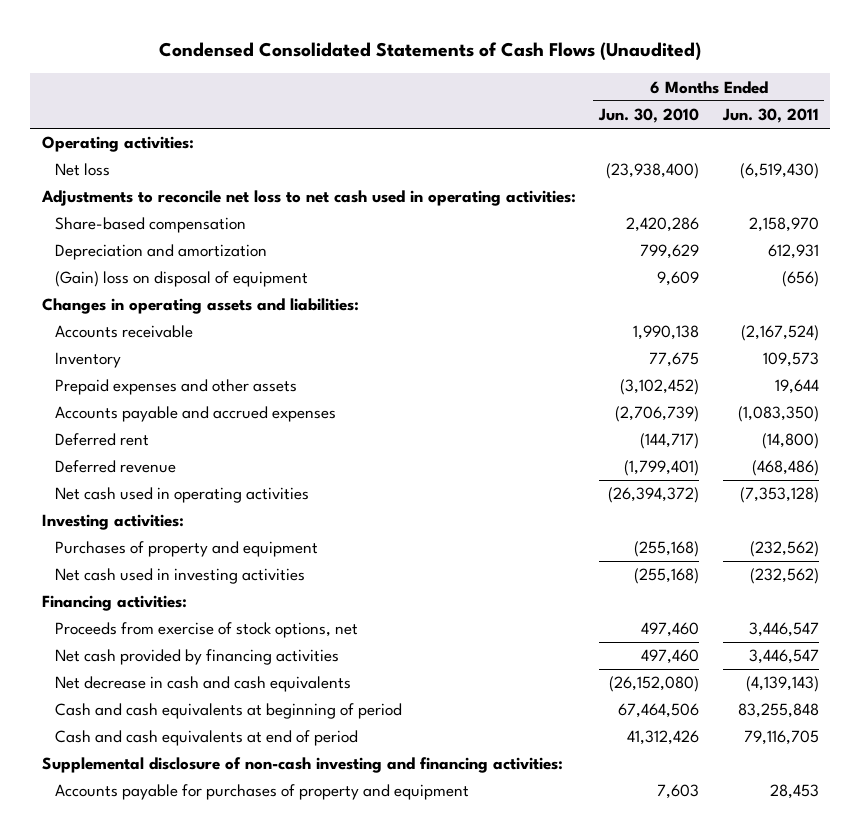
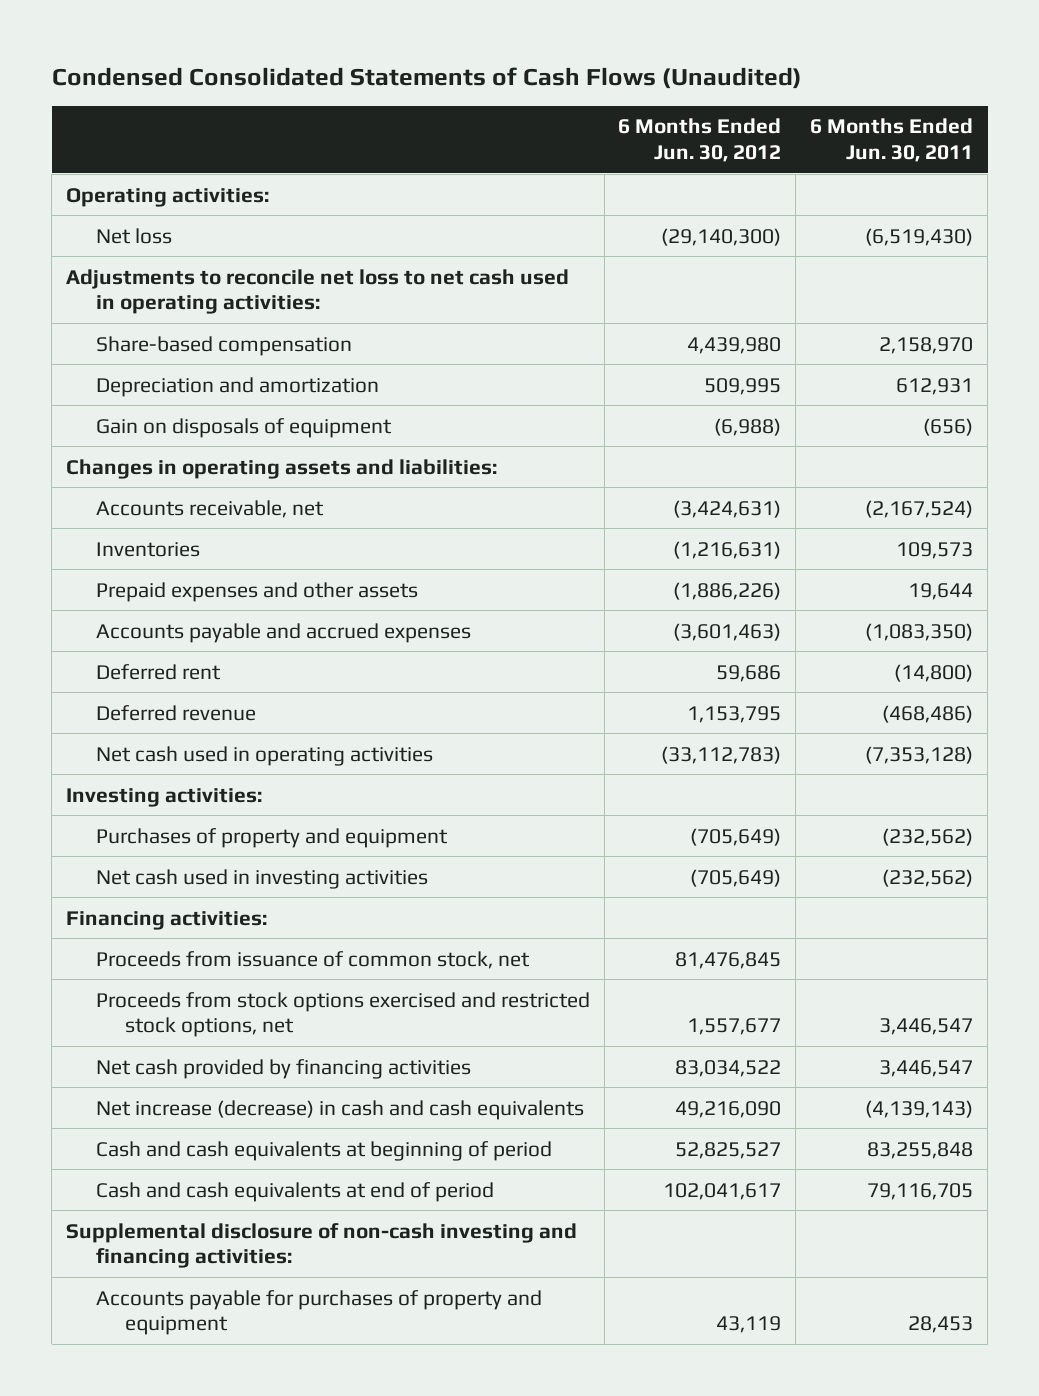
- | 6 Months Ended Jun. 30, 2010 | 6 Months Ended Jun. 30, 2011
+ | 6 Months Ended Jun. 30, 2012 | 6 Months Ended Jun. 30, 2011
- (Gain) loss on disposal of equipment | 9,609 | (656)
+ Gain on disposals of equipment | (6,988) | (656)
- Accounts receivable | 1,990,138 | (2,167,524)
- Inventory | 77,675 | 109,573
+ Accounts receivable, net | (3,424,631) | (2,167,524)
+ Inventories | (1,216,631) | 109,573
- Proceeds from exercise of stock options, net | 497,460 | 3,446,547
+ Proceeds from issuance of common stock, net | 81,476,845 |
+ Proceeds from stock options exercised and restricted stock options, net | 1,557,677 | 3,446,547
- Net decrease in cash and cash equivalents | (26,152,080) | (4,139,143)
+ Net increase (decrease) in cash and cash equivalents | 49,216,090 | (4,139,143)

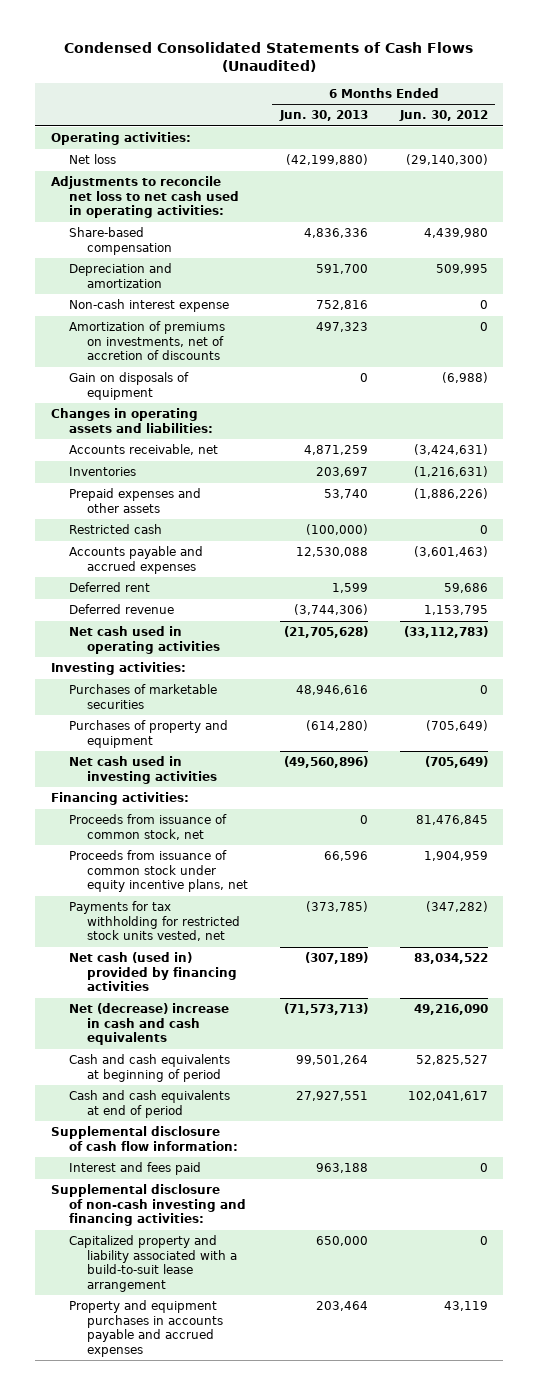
- | 6 Months Ended Jun. 30, 2012 | 6 Months Ended Jun. 30, 2011
+ | 6 Months Ended Jun. 30, 2013 | 6 Months Ended Jun. 30, 2012
+ Non-cash interest expense | 752,816 | 0
+ Amortization of premiums on investments, net of accretion of discounts | 497,323 | 0
+ Restricted cash | (100,000) | 0
+ Purchases of marketable securities | 48,946,616 | 0
- Proceeds from stock options exercised and restricted stock options, net | 1,557,677 | 3,446,547
- Net cash provided by financing activities | 83,034,522 | 3,446,547
- Net increase (decrease) in cash and cash equivalents | 49,216,090 | (4,139,143)
+ Proceeds from issuance of common stock under equity incentive plans, net | 66,596 | 1,904,959
+ Payments for tax withholding for restricted stock units vested, net | (373,785) | (347,282)
+ Net cash (used in) provided by financing activities | (307,189) | 83,034,522
+ Net (decrease) increase in cash and cash equivalents | (71,573,713) | 49,216,090
+ Supplemental disclosure of cash flow information:
+ Interest and fees paid | 963,188 | 0
- Accounts payable for purchases of property and equipment | 43,119 | 28,453
+ Capitalized property and liability associated with a build-to-suit lease arrangement | 650,000 | 0
+ Property and equipment purchases in accounts payable and accrued expenses | 203,464 | 43,119

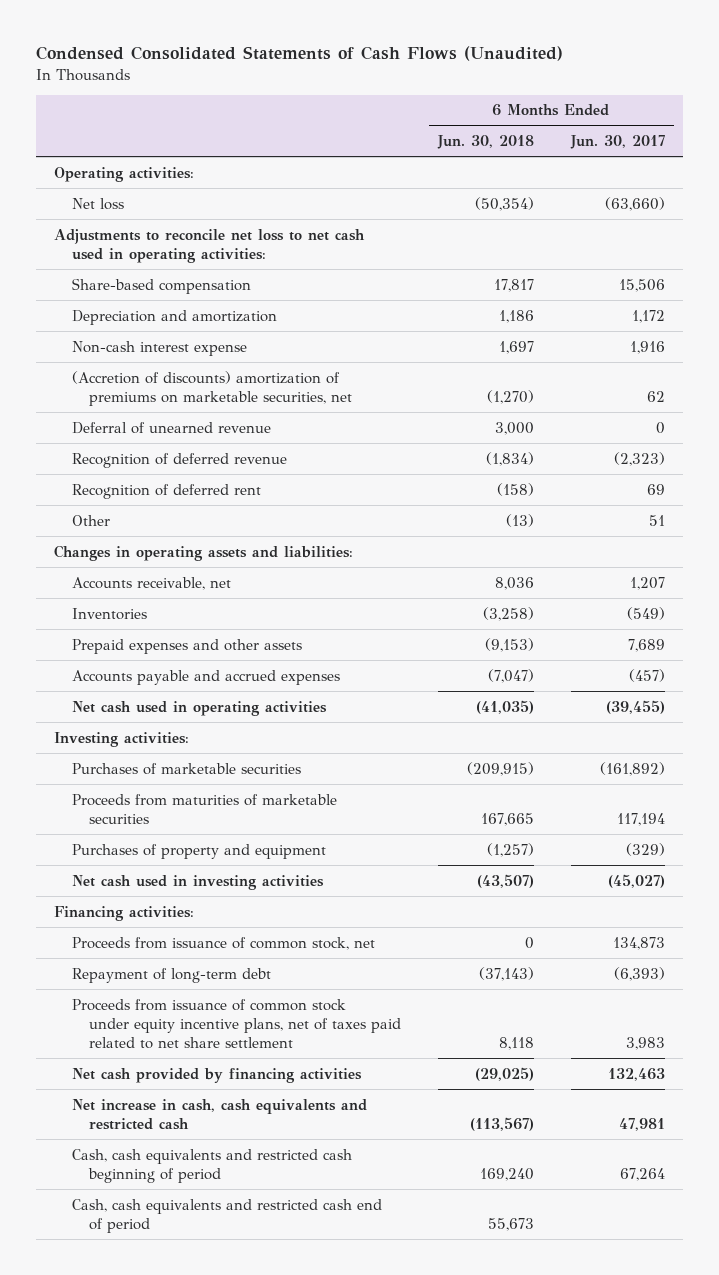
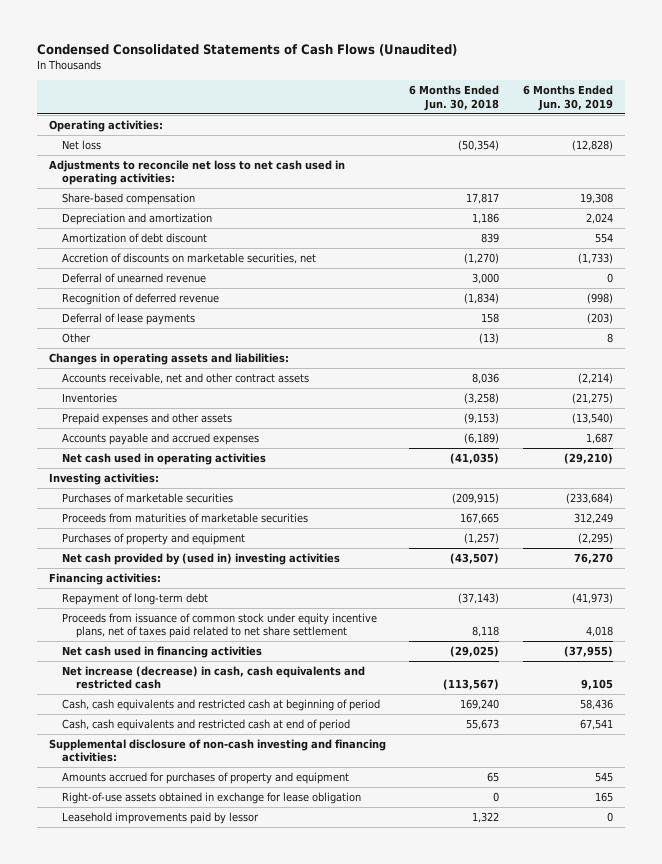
- | 6 Months Ended Jun. 30, 2018 | 6 Months Ended Jun. 30, 2017
+ | 6 Months Ended Jun. 30, 2018 | 6 Months Ended Jun. 30, 2019
- Non-cash interest expense | 1,697 | 1,916
- (Accretion of discounts) amortization of premiums on marketable securities, net | (1,270) | 62
+ Amortization of debt discount | 839 | 554
+ Accretion of discounts on marketable securities, net | (1,270) | (1,733)
- Recognition of deferred rent | (158) | 69
+ Deferral of lease payments | 158 | (203)
- Accounts receivable, net | 8,036 | 1,207
+ Accounts receivable, net and other contract assets | 8,036 | (2,214)
- Accounts payable and accrued expenses | (7,047) | (457)
+ Accounts payable and accrued expenses | (6,189) | 1,687
- Net cash used in investing activities | (43,507) | (45,027)
+ Net cash provided by (used in) investing activities | (43,507) | 76,270
- Proceeds from issuance of common stock, net | 0 | 134,873
- Net cash provided by financing activities | (29,025) | 132,463
- Net increase in cash, cash equivalents and restricted cash | (113,567) | 47,981
- Cash, cash equivalents and restricted cash beginning of period | 169,240 | 67,264
- Cash, cash equivalents and restricted cash end of period | 55,673 |
+ Net cash used in financing activities | (29,025) | (37,955)
+ Net increase (decrease) in cash, cash equivalents and restricted cash | (113,567) | 9,105
+ Cash, cash equivalents and restricted cash at beginning of period | 169,240 | 58,436
+ Cash, cash equivalents and restricted cash at end of period | 55,673 | 67,541
+ Supplemental disclosure of non-cash investing and financing activities:
+ Amounts accrued for purchases of property and equipment | 65 | 545
+ Right-of-use assets obtained in exchange for lease obligation | 0 | 165
+ Leasehold improvements paid by lessor | 1,322 | 0

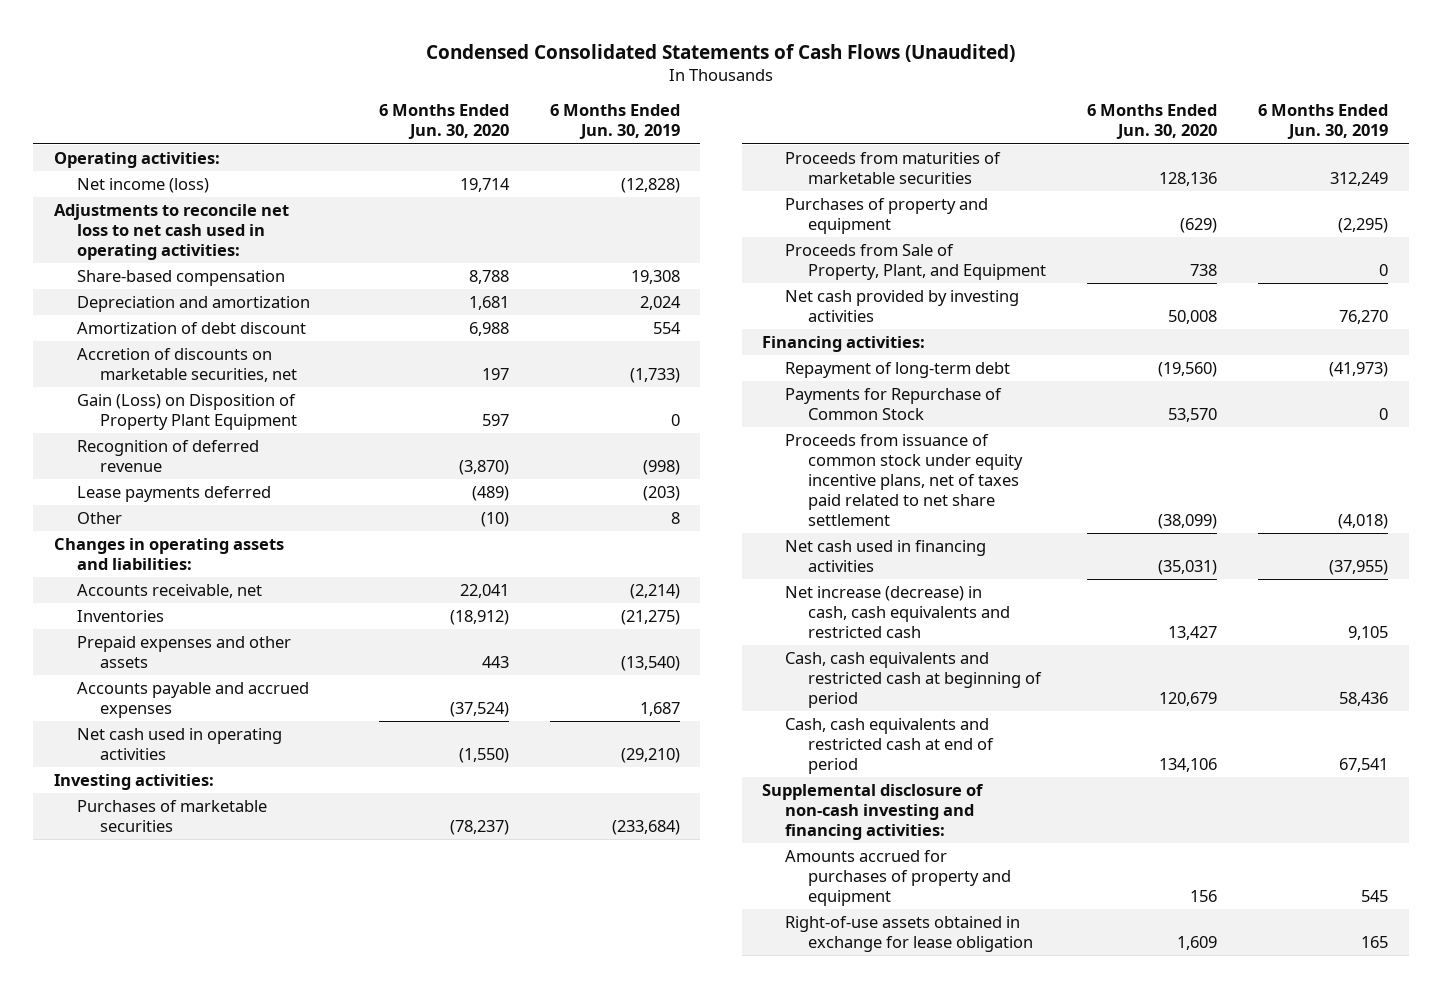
- | 6 Months Ended Jun. 30, 2018 | 6 Months Ended Jun. 30, 2019
+ | 6 Months Ended Jun. 30, 2020 | 6 Months Ended Jun. 30, 2019
- Net loss | (50,354) | (12,828)
+ Net income (loss) | 19,714 | (12,828)
- Deferral of unearned revenue | 3,000 | 0
+ Gain (Loss) on Disposition of Property Plant Equipment | 597 | 0
- Deferral of lease payments | 158 | (203)
+ Lease payments deferred | (489) | (203)
- Accounts receivable, net and other contract assets | 8,036 | (2,214)
+ Accounts receivable, net | 22,041 | (2,214)
- Net cash provided by (used in) investing activities | (43,507) | 76,270
+ Proceeds from Sale of Property, Plant, and Equipment | 738 | 0
+ Net cash provided by investing activities | 50,008 | 76,270
- Proceeds from issuance of common stock under equity incentive plans, net of taxes paid related to net share settlement | 8,118 | 4,018
+ Payments for Repurchase of Common Stock | 53,570 | 0
+ Proceeds from issuance of common stock under equity incentive plans, net of taxes paid related to net share settlement | (38,099) | (4,018)
- Leasehold improvements paid by lessor | 1,322 | 0

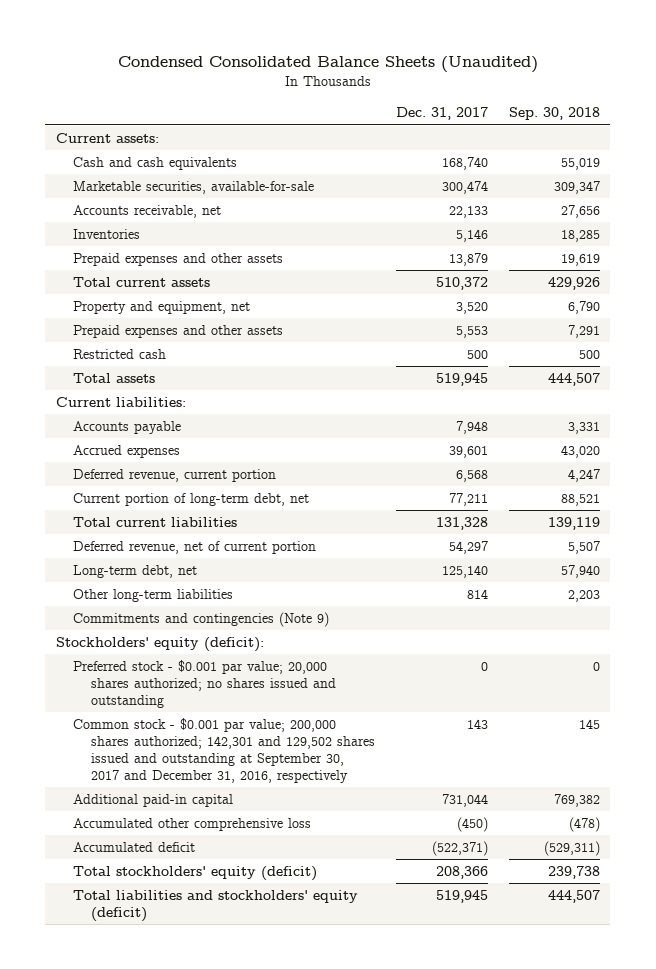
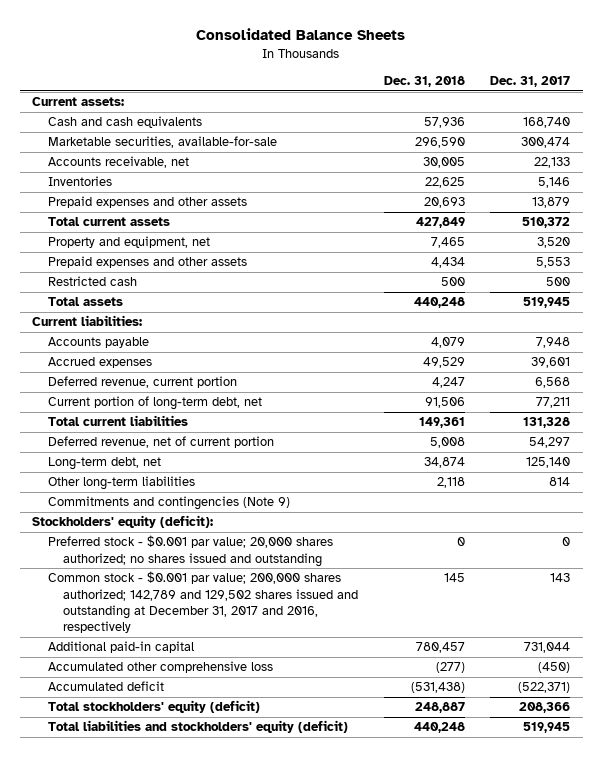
- Condensed Consolidated Balance Sheets (Unaudited)
+ Consolidated Balance Sheets
- | Dec. 31, 2017 | Sep. 30, 2018
+ | Dec. 31, 2018 | Dec. 31, 2017
- Common stock - $0.001 par value; 200,000 shares authorized; 142,301 and 129,502 shares issued and outstanding at September 30, 2017 and December 31, 2016, respectively | 143 | 145
+ Common stock - $0.001 par value; 200,000 shares authorized; 142,789 and 129,502 shares issued and outstanding at December 31, 2017 and 2016, respectively | 145 | 143

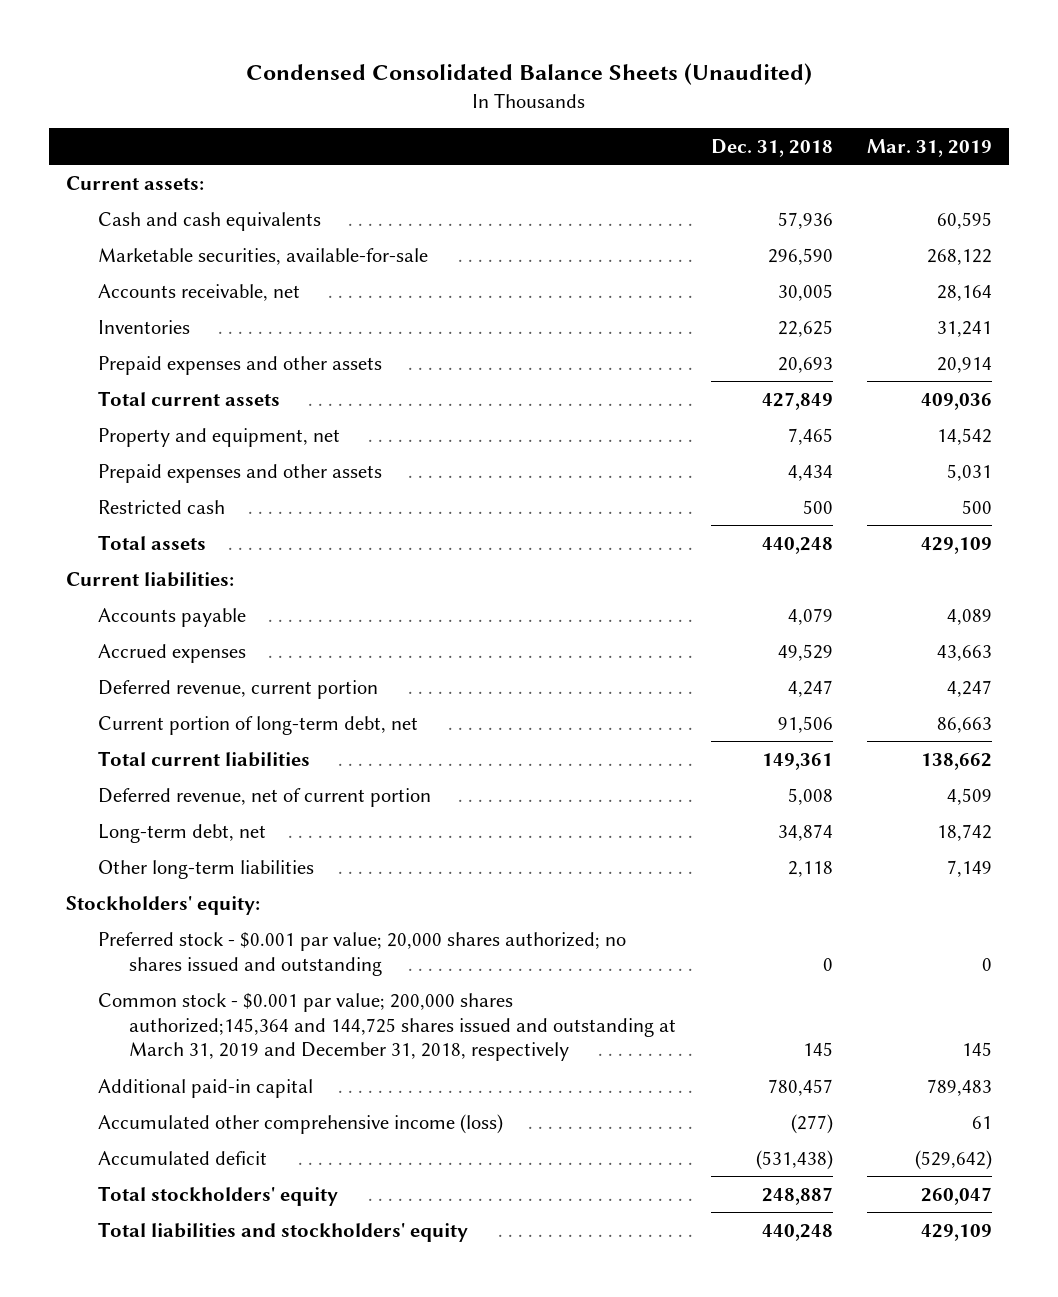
- Consolidated Balance Sheets
+ Condensed Consolidated Balance Sheets (Unaudited)
- | Dec. 31, 2018 | Dec. 31, 2017
+ | Dec. 31, 2018 | Mar. 31, 2019
- Commitments and contingencies (Note 9)
- Stockholders' equity (deficit):
+ Stockholders' equity:
- Common stock - $0.001 par value; 200,000 shares authorized; 142,789 and 129,502 shares issued and outstanding at December 31, 2017 and 2016, respectively | 145 | 143
+ Common stock - $0.001 par value; 200,000 shares authorized;145,364 and 144,725 shares issued and outstanding at March 31, 2019 and December 31, 2018, respectively | 145 | 145
- Accumulated other comprehensive loss | (277) | (450)
+ Accumulated other comprehensive income (loss) | (277) | 61
- Total stockholders' equity (deficit) | 248,887 | 208,366
- Total liabilities and stockholders' equity (deficit) | 440,248 | 519,945
+ Total stockholders' equity | 248,887 | 260,047
+ Total liabilities and stockholders' equity | 440,248 | 429,109

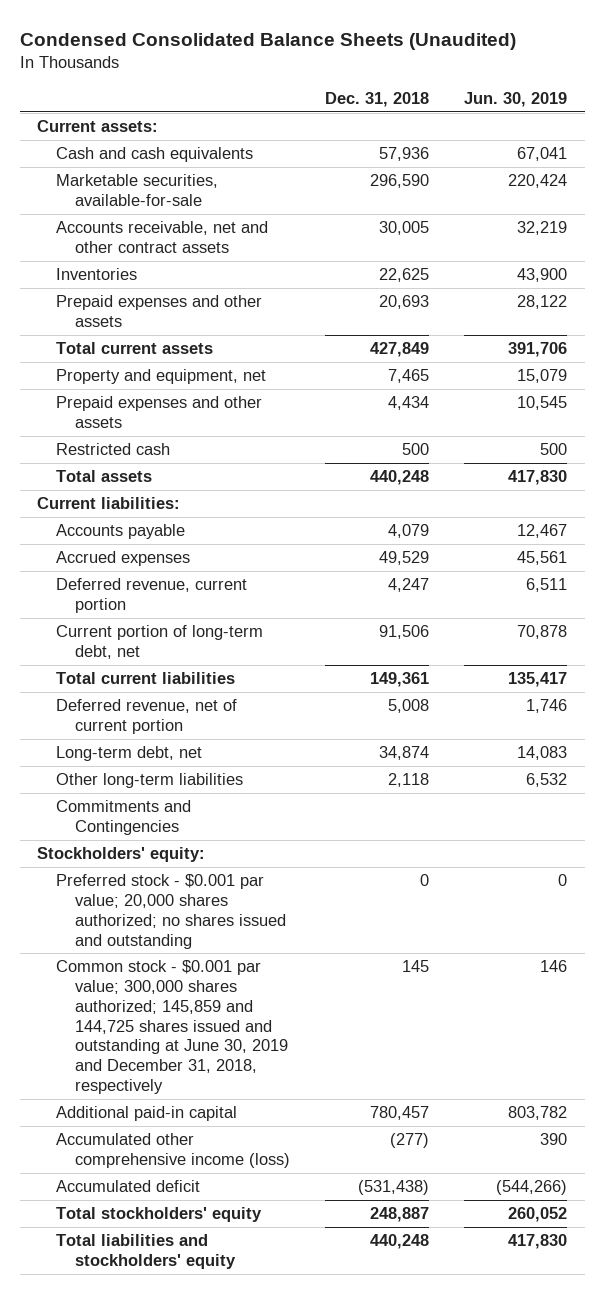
- | Dec. 31, 2018 | Mar. 31, 2019
+ | Dec. 31, 2018 | Jun. 30, 2019
- Accounts receivable, net | 30,005 | 28,164
+ Accounts receivable, net and other contract assets | 30,005 | 32,219
+ Commitments and Contingencies
- Common stock - $0.001 par value; 200,000 shares authorized;145,364 and 144,725 shares issued and outstanding at March 31, 2019 and December 31, 2018, respectively | 145 | 145
+ Common stock - $0.001 par value; 300,000 shares authorized; 145,859 and 144,725 shares issued and outstanding at June 30, 2019 and December 31, 2018, respectively | 145 | 146

